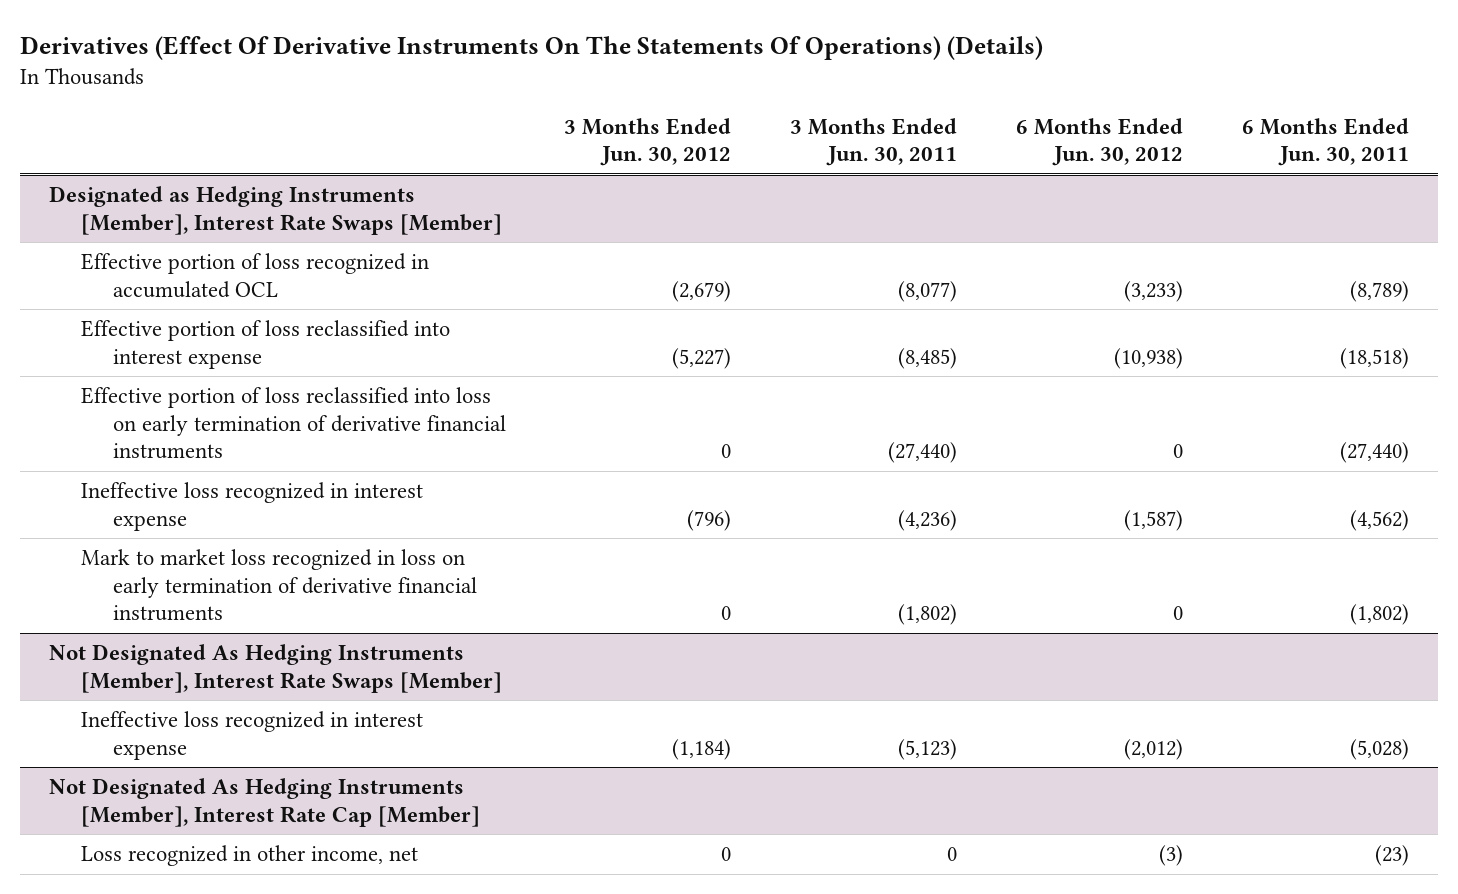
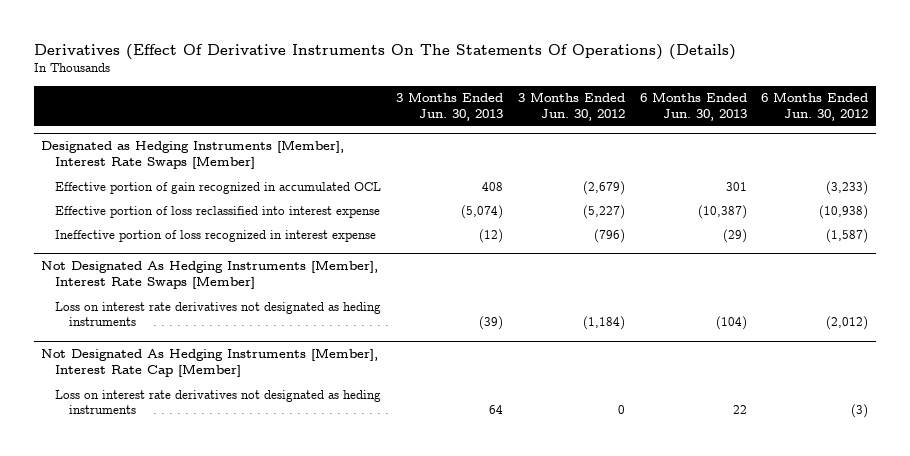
- | 3 Months Ended Jun. 30, 2012 | 3 Months Ended Jun. 30, 2011 | 6 Months Ended Jun. 30, 2012 | 6 Months Ended Jun. 30, 2011
+ | 3 Months Ended Jun. 30, 2013 | 3 Months Ended Jun. 30, 2012 | 6 Months Ended Jun. 30, 2013 | 6 Months Ended Jun. 30, 2012
@ Designated as Hedging Instruments [Member], Interest Rate Swaps [Member]
- Effective portion of loss recognized in accumulated OCL | (2,679) | (8,077) | (3,233) | (8,789)
+ Effective portion of gain recognized in accumulated OCL | 408 | (2,679) | 301 | (3,233)
- Effective portion of loss reclassified into loss on early termination of derivative financial instruments | 0 | (27,440) | 0 | (27,440)
- Ineffective loss recognized in interest expense | (796) | (4,236) | (1,587) | (4,562)
- Mark to market loss recognized in loss on early termination of derivative financial instruments | 0 | (1,802) | 0 | (1,802)
+ Ineffective portion of loss recognized in interest expense | (12) | (796) | (29) | (1,587)
@ Not Designated As Hedging Instruments [Member], Interest Rate Swaps [Member]
- Ineffective loss recognized in interest expense | (1,184) | (5,123) | (2,012) | (5,028)
+ Loss on interest rate derivatives not designated as heding instruments | (39) | (1,184) | (104) | (2,012)
@ Not Designated As Hedging Instruments [Member], Interest Rate Cap [Member]
- Loss recognized in other income, net | 0 | 0 | (3) | (23)
+ Loss on interest rate derivatives not designated as heding instruments | 64 | 0 | 22 | (3)

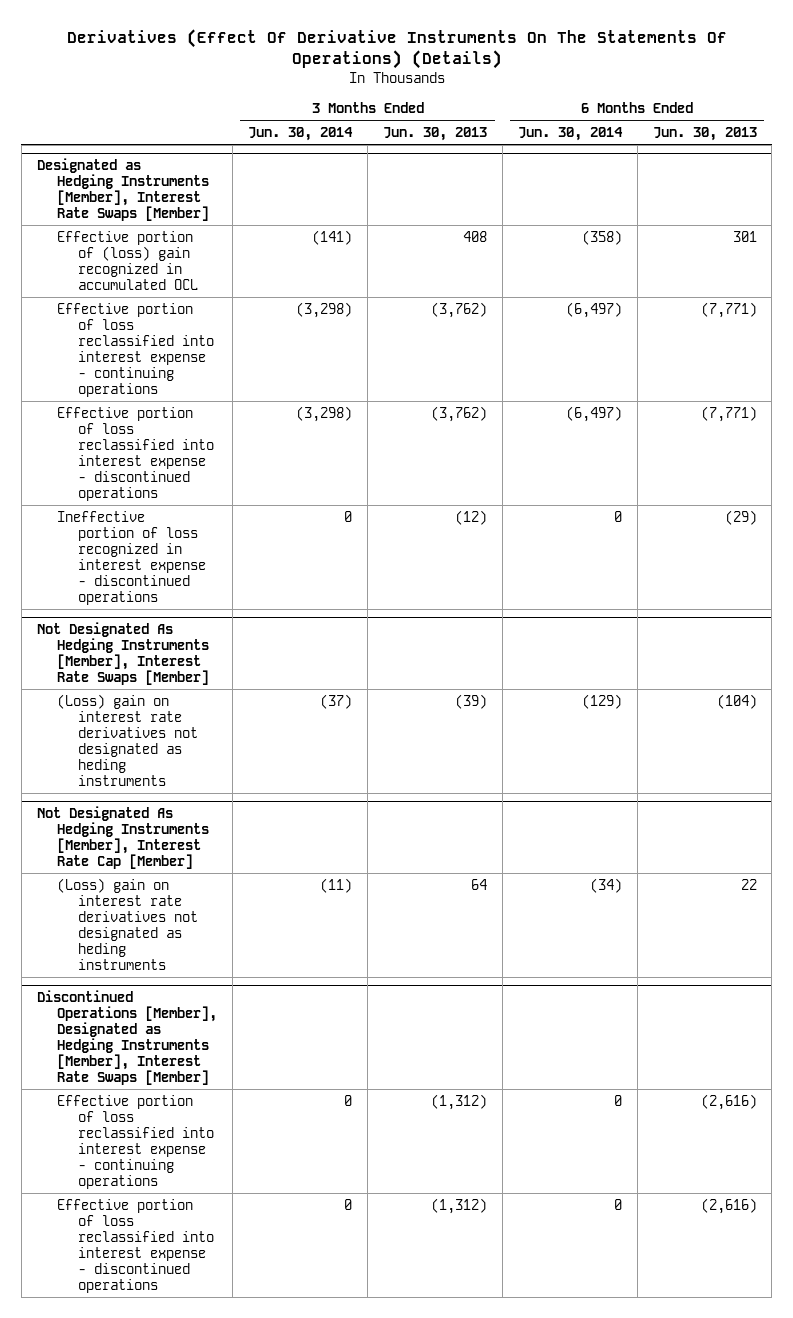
- | 3 Months Ended Jun. 30, 2013 | 3 Months Ended Jun. 30, 2012 | 6 Months Ended Jun. 30, 2013 | 6 Months Ended Jun. 30, 2012
+ | 3 Months Ended Jun. 30, 2014 | 3 Months Ended Jun. 30, 2013 | 6 Months Ended Jun. 30, 2014 | 6 Months Ended Jun. 30, 2013
@ Designated as Hedging Instruments [Member], Interest Rate Swaps [Member]
- Effective portion of gain recognized in accumulated OCL | 408 | (2,679) | 301 | (3,233)
- Effective portion of loss reclassified into interest expense | (5,074) | (5,227) | (10,387) | (10,938)
- Ineffective portion of loss recognized in interest expense | (12) | (796) | (29) | (1,587)
+ Effective portion of (loss) gain recognized in accumulated OCL | (141) | 408 | (358) | 301
+ Effective portion of loss reclassified into interest expense - continuing operations | (3,298) | (3,762) | (6,497) | (7,771)
+ Effective portion of loss reclassified into interest expense - discontinued operations | (3,298) | (3,762) | (6,497) | (7,771)
+ Ineffective portion of loss recognized in interest expense - discontinued operations | 0 | (12) | 0 | (29)
@ Not Designated As Hedging Instruments [Member], Interest Rate Swaps [Member]
- Loss on interest rate derivatives not designated as heding instruments | (39) | (1,184) | (104) | (2,012)
+ (Loss) gain on interest rate derivatives not designated as heding instruments | (37) | (39) | (129) | (104)
@ Not Designated As Hedging Instruments [Member], Interest Rate Cap [Member]
- Loss on interest rate derivatives not designated as heding instruments | 64 | 0 | 22 | (3)
+ (Loss) gain on interest rate derivatives not designated as heding instruments | (11) | 64 | (34) | 22
+ Discontinued Operations [Member], Designated as Hedging Instruments [Member], Interest Rate Swaps [Member]
+ Effective portion of loss reclassified into interest expense - continuing operations | 0 | (1,312) | 0 | (2,616)
+ Effective portion of loss reclassified into interest expense - discontinued operations | 0 | (1,312) | 0 | (2,616)

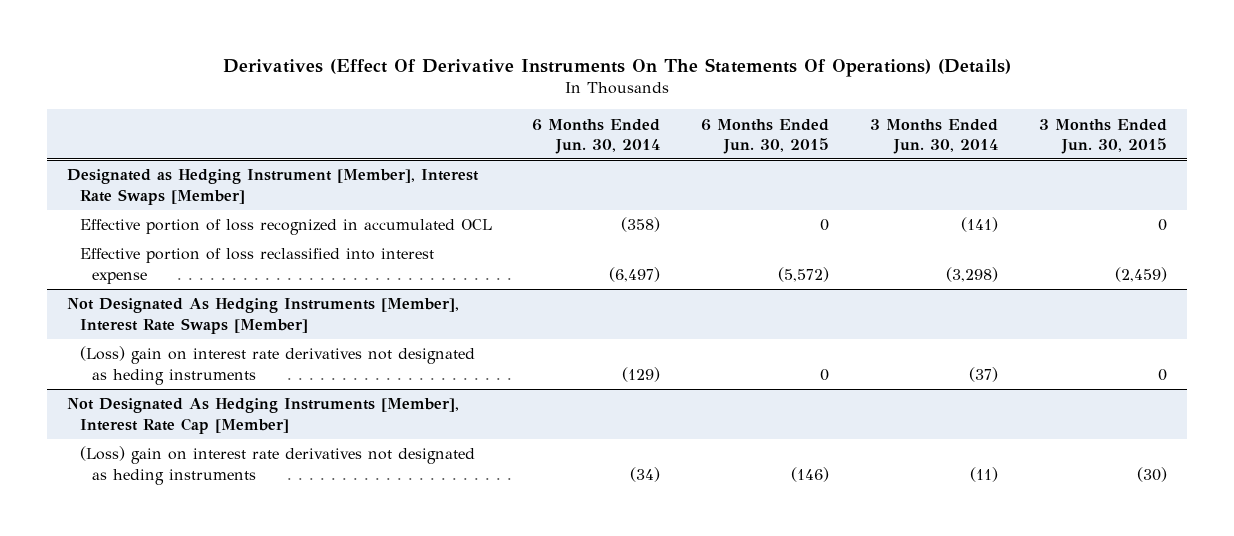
- | 3 Months Ended Jun. 30, 2014 | 3 Months Ended Jun. 30, 2013 | 6 Months Ended Jun. 30, 2014 | 6 Months Ended Jun. 30, 2013
+ | 6 Months Ended Jun. 30, 2014 | 6 Months Ended Jun. 30, 2015 | 3 Months Ended Jun. 30, 2014 | 3 Months Ended Jun. 30, 2015
- Designated as Hedging Instruments [Member], Interest Rate Swaps [Member]
- Effective portion of (loss) gain recognized in accumulated OCL | (141) | 408 | (358) | 301
- Effective portion of loss reclassified into interest expense - continuing operations | (3,298) | (3,762) | (6,497) | (7,771)
- Effective portion of loss reclassified into interest expense - discontinued operations | (3,298) | (3,762) | (6,497) | (7,771)
- Ineffective portion of loss recognized in interest expense - discontinued operations | 0 | (12) | 0 | (29)
+ Designated as Hedging Instrument [Member], Interest Rate Swaps [Member]
+ Effective portion of loss recognized in accumulated OCL | (358) | 0 | (141) | 0
+ Effective portion of loss reclassified into interest expense | (6,497) | (5,572) | (3,298) | (2,459)
- Discontinued Operations [Member], Designated as Hedging Instruments [Member], Interest Rate Swaps [Member]
- Effective portion of loss reclassified into interest expense - continuing operations | 0 | (1,312) | 0 | (2,616)
- Effective portion of loss reclassified into interest expense - discontinued operations | 0 | (1,312) | 0 | (2,616)

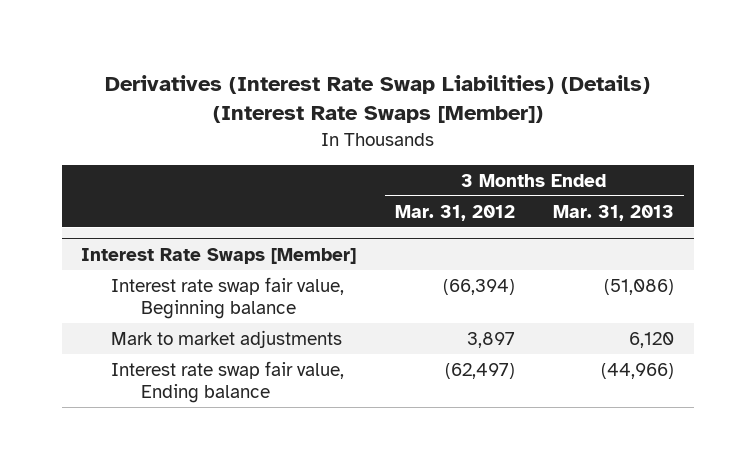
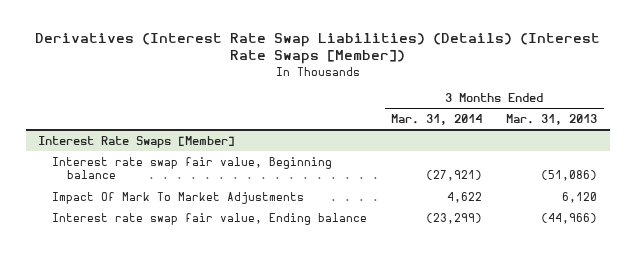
- | 3 Months Ended Mar. 31, 2012 | 3 Months Ended Mar. 31, 2013
+ | 3 Months Ended Mar. 31, 2014 | 3 Months Ended Mar. 31, 2013
@ Interest Rate Swaps [Member]
- Mark to market adjustments | 3,897 | 6,120
+ Impact Of Mark To Market Adjustments | 4,622 | 6,120

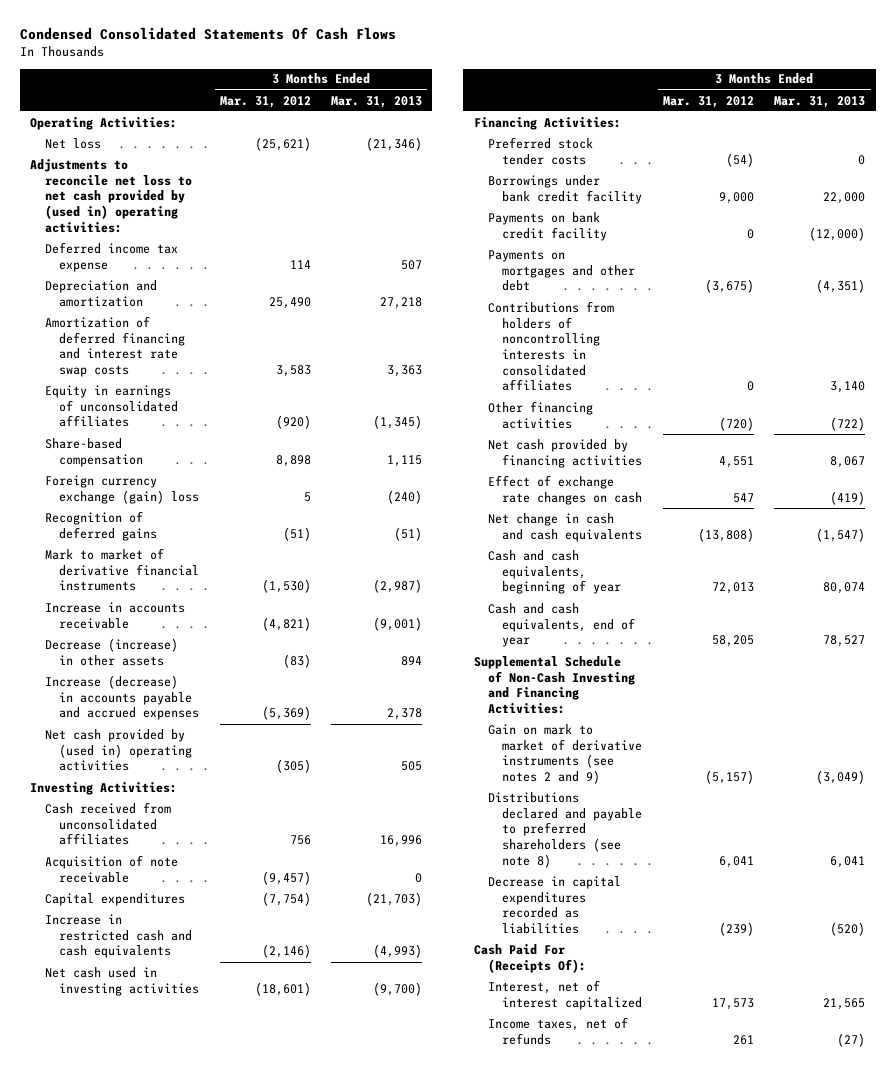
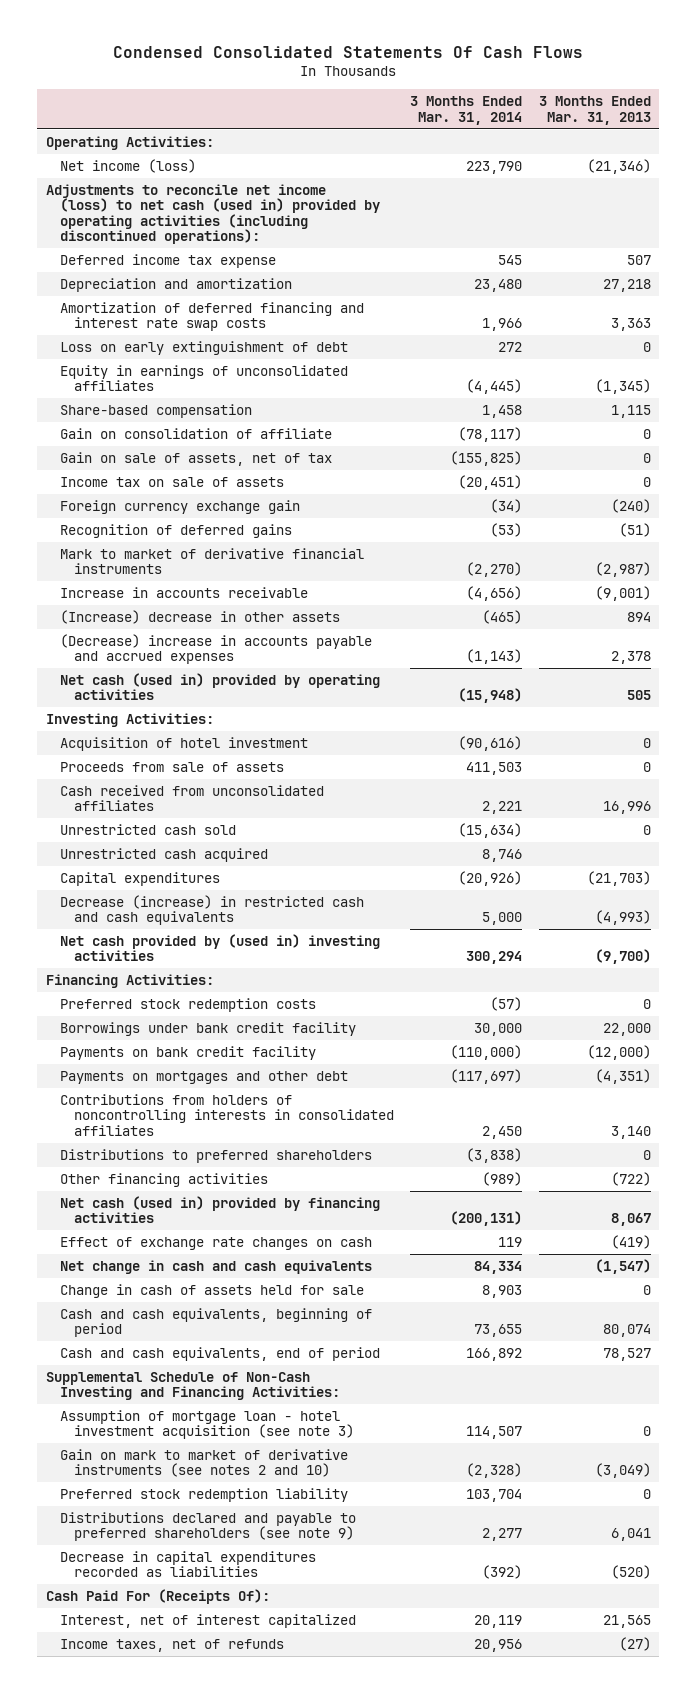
- | 3 Months Ended Mar. 31, 2012 | 3 Months Ended Mar. 31, 2013
+ | 3 Months Ended Mar. 31, 2014 | 3 Months Ended Mar. 31, 2013
- Net loss | (25,621) | (21,346)
- Adjustments to reconcile net loss to net cash provided by (used in) operating activities:
+ Net income (loss) | 223,790 | (21,346)
+ Adjustments to reconcile net income (loss) to net cash (used in) provided by operating activities (including discontinued operations):
+ Loss on early extinguishment of debt | 272 | 0
- Foreign currency exchange (gain) loss | 5 | (240)
+ Gain on consolidation of affiliate | (78,117) | 0
+ Gain on sale of assets, net of tax | (155,825) | 0
+ Income tax on sale of assets | (20,451) | 0
+ Foreign currency exchange gain | (34) | (240)
- Decrease (increase) in other assets | (83) | 894
- Increase (decrease) in accounts payable and accrued expenses | (5,369) | 2,378
- Net cash provided by (used in) operating activities | (305) | 505
+ (Increase) decrease in other assets | (465) | 894
+ (Decrease) increase in accounts payable and accrued expenses | (1,143) | 2,378
+ Net cash (used in) provided by operating activities | (15,948) | 505
+ Acquisition of hotel investment | (90,616) | 0
+ Proceeds from sale of assets | 411,503 | 0
- Acquisition of note receivable | (9,457) | 0
+ Unrestricted cash sold | (15,634) | 0
+ Unrestricted cash acquired | 8,746 |
- Increase in restricted cash and cash equivalents | (2,146) | (4,993)
- Net cash used in investing activities | (18,601) | (9,700)
+ Decrease (increase) in restricted cash and cash equivalents | 5,000 | (4,993)
+ Net cash provided by (used in) investing activities | 300,294 | (9,700)
- Preferred stock tender costs | (54) | 0
+ Preferred stock redemption costs | (57) | 0
+ Distributions to preferred shareholders | (3,838) | 0
- Net cash provided by financing activities | 4,551 | 8,067
+ Net cash (used in) provided by financing activities | (200,131) | 8,067
- Cash and cash equivalents, beginning of year | 72,013 | 80,074
- Cash and cash equivalents, end of year | 58,205 | 78,527
+ Change in cash of assets held for sale | 8,903 | 0
+ Cash and cash equivalents, beginning of period | 73,655 | 80,074
+ Cash and cash equivalents, end of period | 166,892 | 78,527
- Gain on mark to market of derivative instruments (see notes 2 and 9) | (5,157) | (3,049)
- Distributions declared and payable to preferred shareholders (see note 8) | 6,041 | 6,041
+ Assumption of mortgage loan - hotel investment acquisition (see note 3) | 114,507 | 0
+ Gain on mark to market of derivative instruments (see notes 2 and 10) | (2,328) | (3,049)
+ Preferred stock redemption liability | 103,704 | 0
+ Distributions declared and payable to preferred shareholders (see note 9) | 2,277 | 6,041

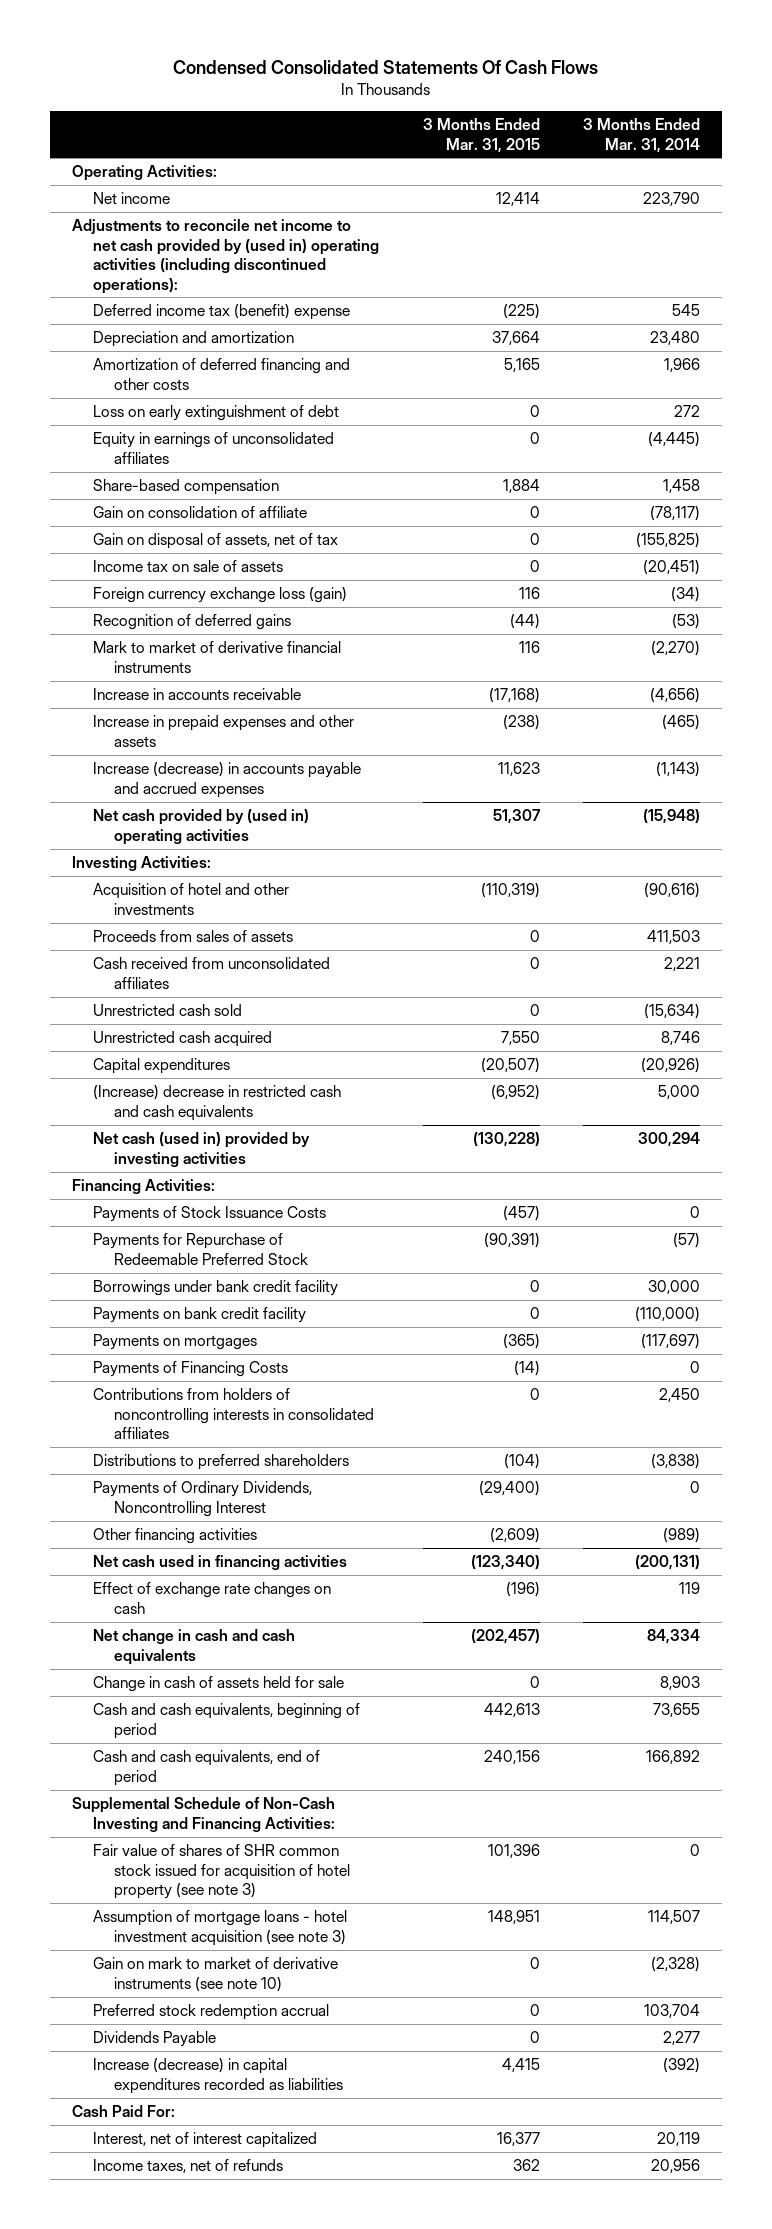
- | 3 Months Ended Mar. 31, 2014 | 3 Months Ended Mar. 31, 2013
+ | 3 Months Ended Mar. 31, 2015 | 3 Months Ended Mar. 31, 2014
- Net income (loss) | 223,790 | (21,346)
- Adjustments to reconcile net income (loss) to net cash (used in) provided by operating activities (including discontinued operations):
- Deferred income tax expense | 545 | 507
+ Net income | 12,414 | 223,790
+ Adjustments to reconcile net income to net cash provided by (used in) operating activities (including discontinued operations):
+ Deferred income tax (benefit) expense | (225) | 545
- Amortization of deferred financing and interest rate swap costs | 1,966 | 3,363
+ Amortization of deferred financing and other costs | 5,165 | 1,966
- Gain on sale of assets, net of tax | (155,825) | 0
+ Gain on disposal of assets, net of tax | 0 | (155,825)
- Foreign currency exchange gain | (34) | (240)
+ Foreign currency exchange loss (gain) | 116 | (34)
- (Increase) decrease in other assets | (465) | 894
- (Decrease) increase in accounts payable and accrued expenses | (1,143) | 2,378
- Net cash (used in) provided by operating activities | (15,948) | 505
+ Increase in prepaid expenses and other assets | (238) | (465)
+ Increase (decrease) in accounts payable and accrued expenses | 11,623 | (1,143)
+ Net cash provided by (used in) operating activities | 51,307 | (15,948)
- Acquisition of hotel investment | (90,616) | 0
- Proceeds from sale of assets | 411,503 | 0
+ Acquisition of hotel and other investments | (110,319) | (90,616)
+ Proceeds from sales of assets | 0 | 411,503
- Decrease (increase) in restricted cash and cash equivalents | 5,000 | (4,993)
- Net cash provided by (used in) investing activities | 300,294 | (9,700)
+ (Increase) decrease in restricted cash and cash equivalents | (6,952) | 5,000
+ Net cash (used in) provided by investing activities | (130,228) | 300,294
- Preferred stock redemption costs | (57) | 0
+ Payments of Stock Issuance Costs | (457) | 0
+ Payments for Repurchase of Redeemable Preferred Stock | (90,391) | (57)
- Payments on mortgages and other debt | (117,697) | (4,351)
+ Payments on mortgages | (365) | (117,697)
+ Payments of Financing Costs | (14) | 0
+ Payments of Ordinary Dividends, Noncontrolling Interest | (29,400) | 0
- Net cash (used in) provided by financing activities | (200,131) | 8,067
+ Net cash used in financing activities | (123,340) | (200,131)
- Assumption of mortgage loan - hotel investment acquisition (see note 3) | 114,507 | 0
- Gain on mark to market of derivative instruments (see notes 2 and 10) | (2,328) | (3,049)
- Preferred stock redemption liability | 103,704 | 0
- Distributions declared and payable to preferred shareholders (see note 9) | 2,277 | 6,041
- Decrease in capital expenditures recorded as liabilities | (392) | (520)
- Cash Paid For (Receipts Of):
+ Fair value of shares of SHR common stock issued for acquisition of hotel property (see note 3) | 101,396 | 0
+ Assumption of mortgage loans - hotel investment acquisition (see note 3) | 148,951 | 114,507
+ Gain on mark to market of derivative instruments (see note 10) | 0 | (2,328)
+ Preferred stock redemption accrual | 0 | 103,704
+ Dividends Payable | 0 | 2,277
+ Increase (decrease) in capital expenditures recorded as liabilities | 4,415 | (392)
+ Cash Paid For:

